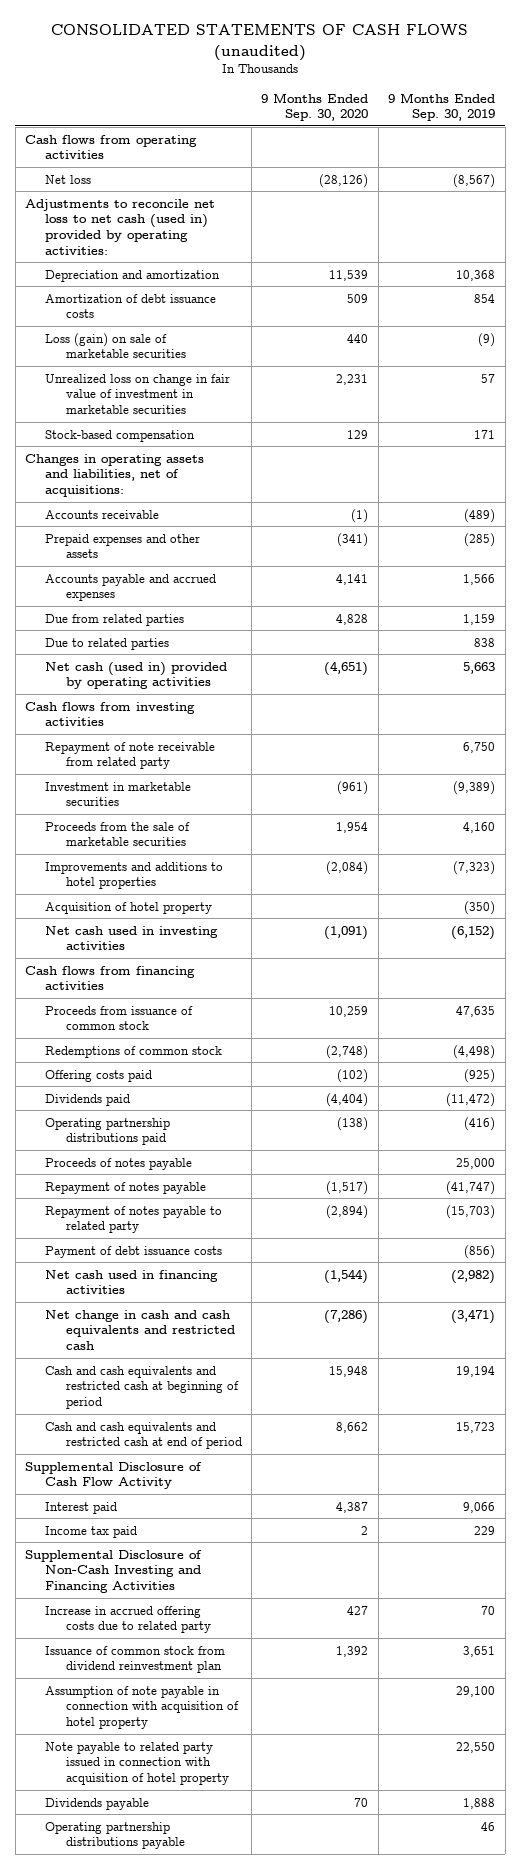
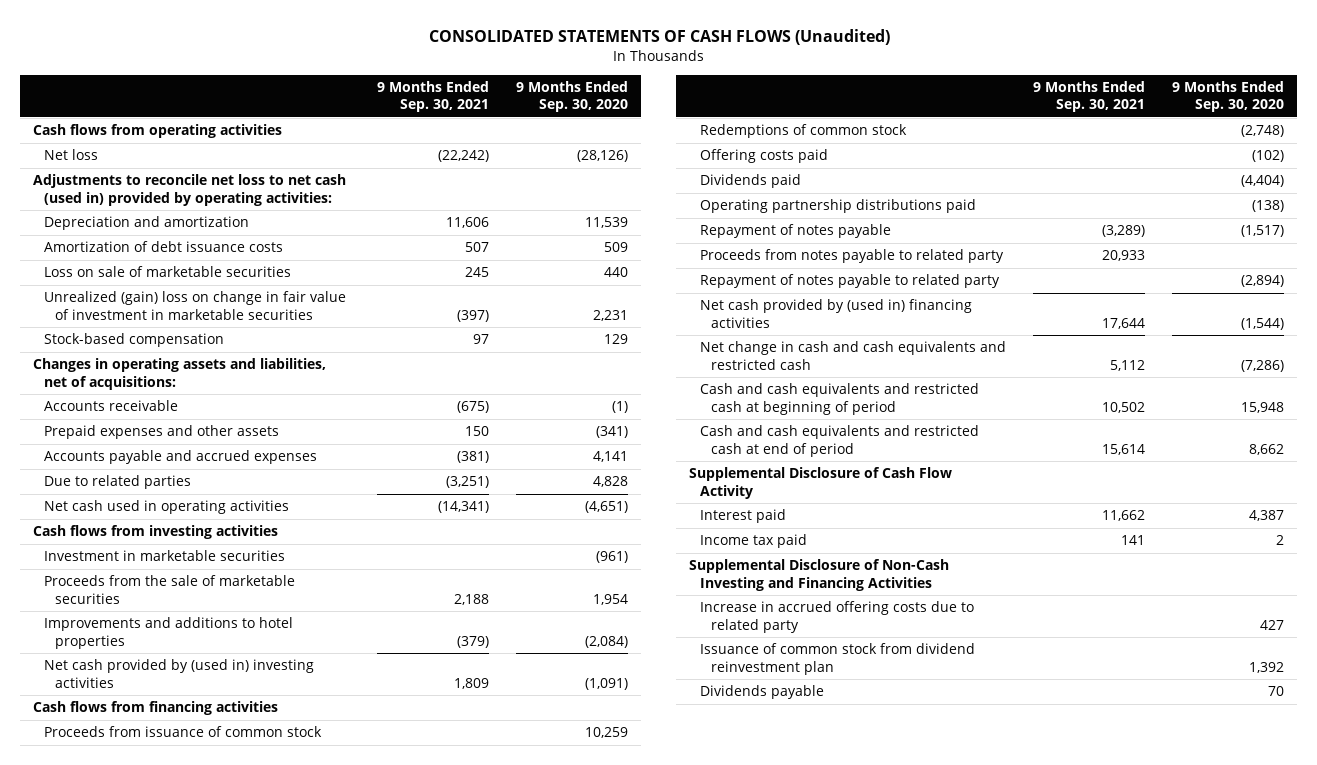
- CONSOLIDATED STATEMENTS OF CASH FLOWS (unaudited)
+ CONSOLIDATED STATEMENTS OF CASH FLOWS (Unaudited)
- | 9 Months Ended Sep. 30, 2020 | 9 Months Ended Sep. 30, 2019
+ | 9 Months Ended Sep. 30, 2021 | 9 Months Ended Sep. 30, 2020
- Loss (gain) on sale of marketable securities | 440 | (9)
- Unrealized loss on change in fair value of investment in marketable securities | 2,231 | 57
+ Loss on sale of marketable securities | 245 | 440
+ Unrealized (gain) loss on change in fair value of investment in marketable securities | (397) | 2,231
- Due from related parties | 4,828 | 1,159
- Due to related parties | | 838
- Net cash (used in) provided by operating activities | (4,651) | 5,663
+ Due to related parties | (3,251) | 4,828
+ Net cash used in operating activities | (14,341) | (4,651)
- Repayment of note receivable from related party | | 6,750
- Acquisition of hotel property | | (350)
- Net cash used in investing activities | (1,091) | (6,152)
+ Net cash provided by (used in) investing activities | 1,809 | (1,091)
- Proceeds of notes payable | | 25,000
+ Proceeds from notes payable to related party | 20,933 |
- Payment of debt issuance costs | | (856)
- Net cash used in financing activities | (1,544) | (2,982)
+ Net cash provided by (used in) financing activities | 17,644 | (1,544)
- Assumption of note payable in connection with acquisition of hotel property | | 29,100
- Note payable to related party issued in connection with acquisition of hotel property | | 22,550
- Operating partnership distributions payable | | 46

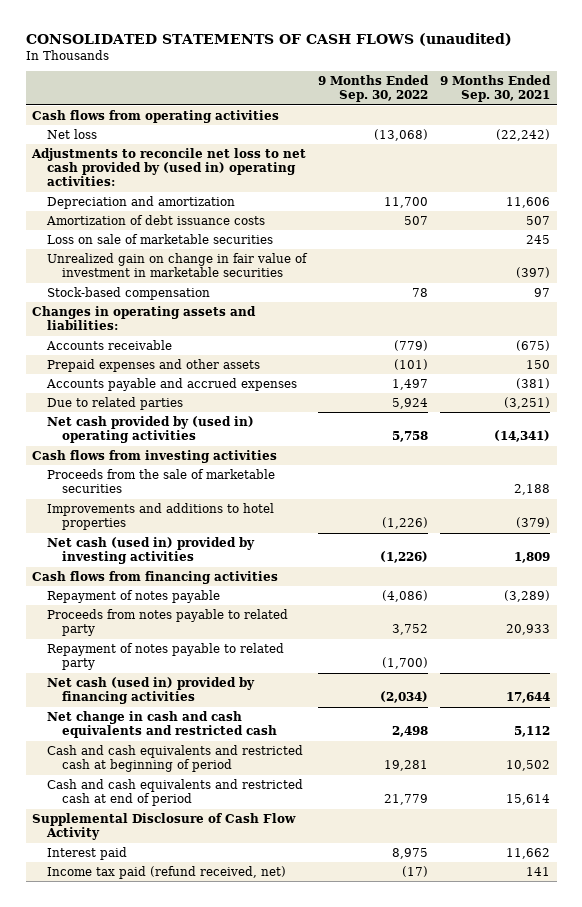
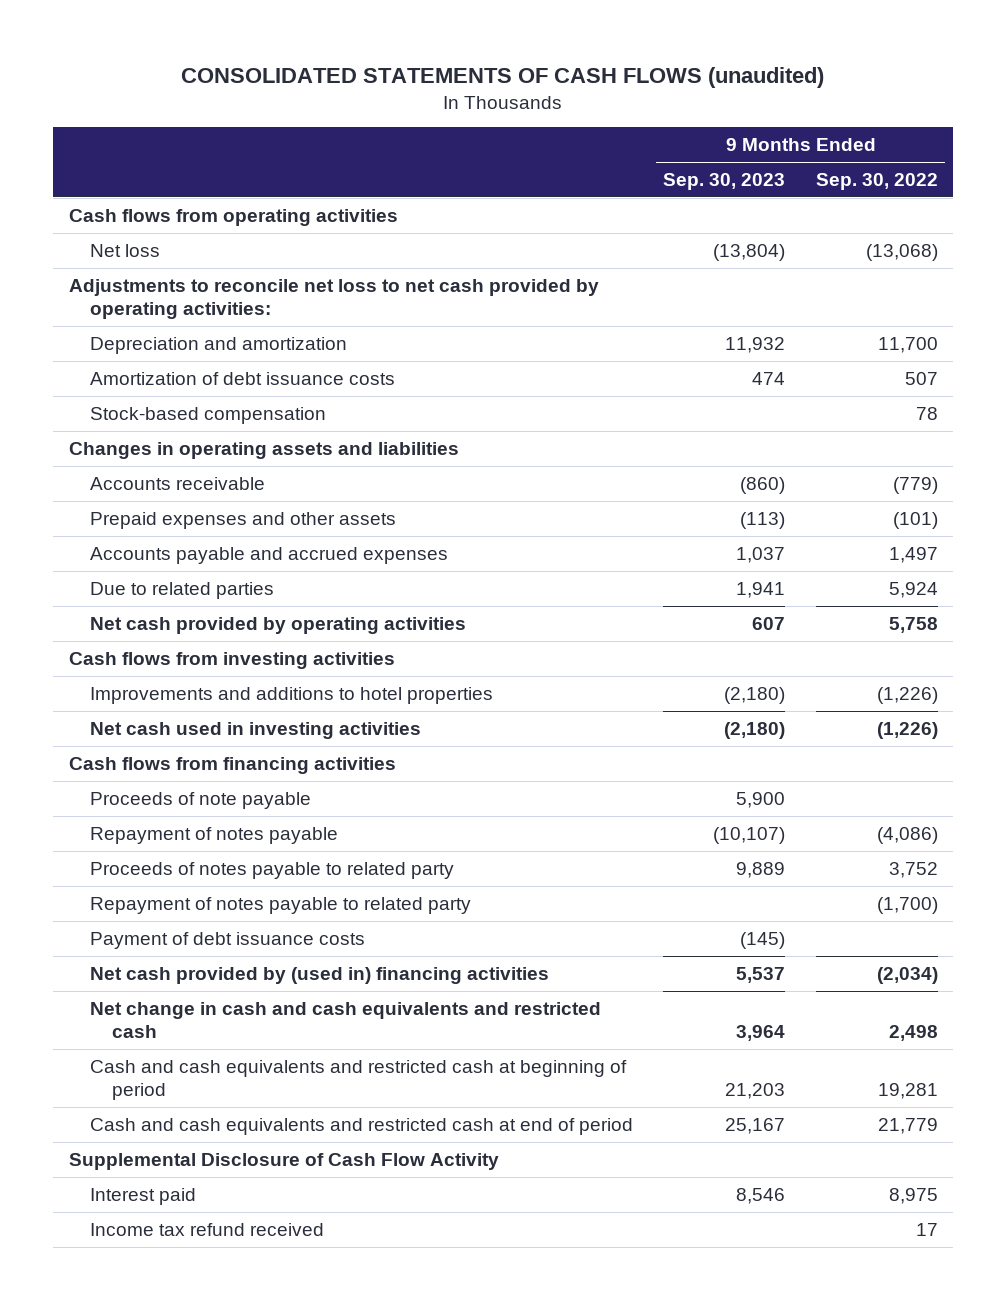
- | 9 Months Ended Sep. 30, 2022 | 9 Months Ended Sep. 30, 2021
+ | 9 Months Ended Sep. 30, 2023 | 9 Months Ended Sep. 30, 2022
- Adjustments to reconcile net loss to net cash provided by (used in) operating activities:
+ Adjustments to reconcile net loss to net cash provided by operating activities:
- Loss on sale of marketable securities | | 245
- Unrealized gain on change in fair value of investment in marketable securities | | (397)
- Changes in operating assets and liabilities:
+ Changes in operating assets and liabilities
- Net cash provided by (used in) operating activities | 5,758 | (14,341)
+ Net cash provided by operating activities | 607 | 5,758
- Proceeds from the sale of marketable securities | | 2,188
- Net cash (used in) provided by investing activities | (1,226) | 1,809
+ Net cash used in investing activities | (2,180) | (1,226)
+ Proceeds of note payable | 5,900 |
- Proceeds from notes payable to related party | 3,752 | 20,933
+ Proceeds of notes payable to related party | 9,889 | 3,752
- Net cash (used in) provided by financing activities | (2,034) | 17,644
+ Payment of debt issuance costs | (145) |
+ Net cash provided by (used in) financing activities | 5,537 | (2,034)
- Income tax paid (refund received, net) | (17) | 141
+ Income tax refund received | | 17

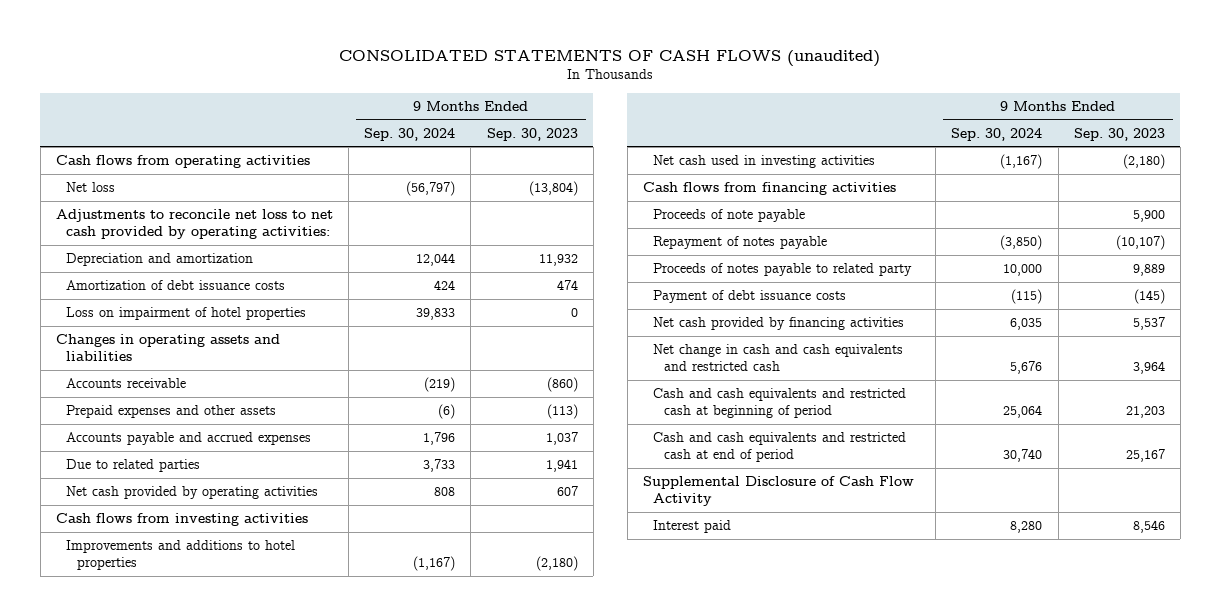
- | 9 Months Ended Sep. 30, 2023 | 9 Months Ended Sep. 30, 2022
+ | 9 Months Ended Sep. 30, 2024 | 9 Months Ended Sep. 30, 2023
- Stock-based compensation | | 78
+ Loss on impairment of hotel properties | 39,833 | 0
- Repayment of notes payable to related party | | (1,700)
- Net cash provided by (used in) financing activities | 5,537 | (2,034)
+ Net cash provided by financing activities | 6,035 | 5,537
- Income tax refund received | | 17

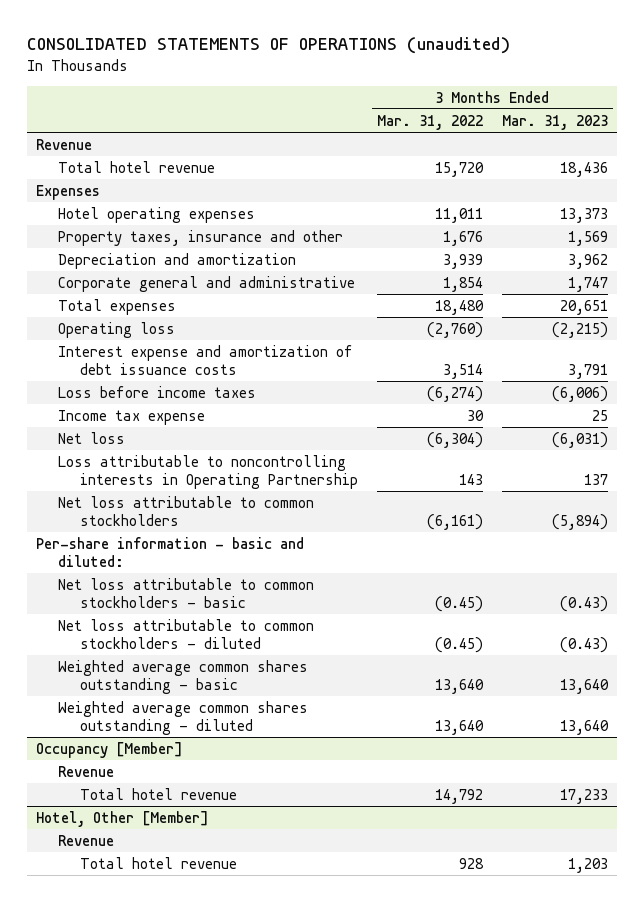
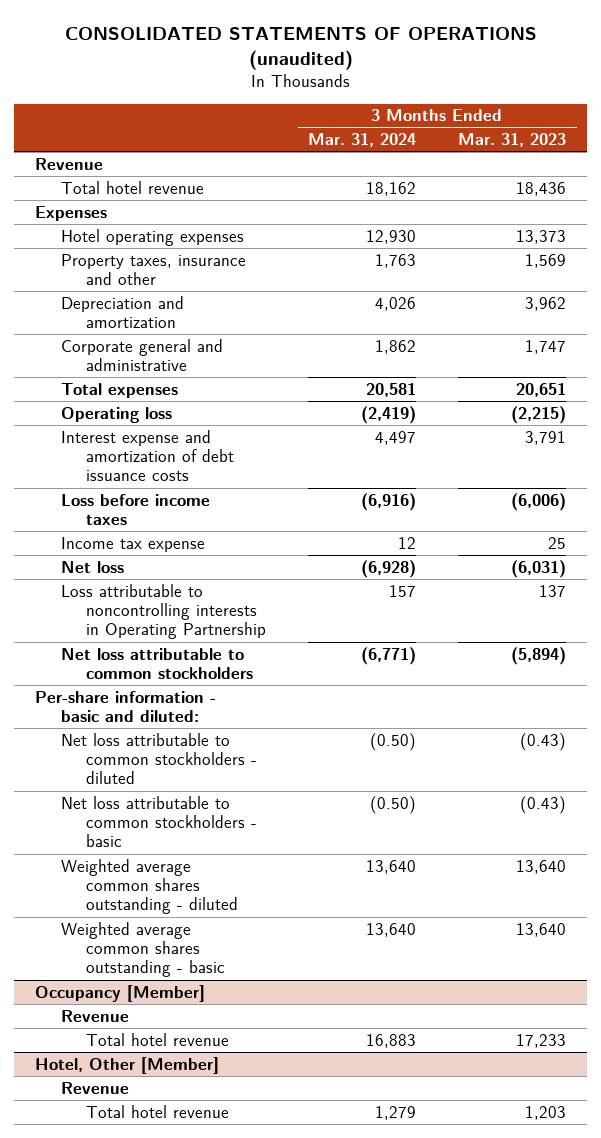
- | 3 Months Ended Mar. 31, 2022 | 3 Months Ended Mar. 31, 2023
+ | 3 Months Ended Mar. 31, 2024 | 3 Months Ended Mar. 31, 2023
moved down: Net loss attributable to common stockholders - basic | (0.50) | (0.43)
moved down: Weighted average common shares outstanding - basic | 13,640 | 13,640

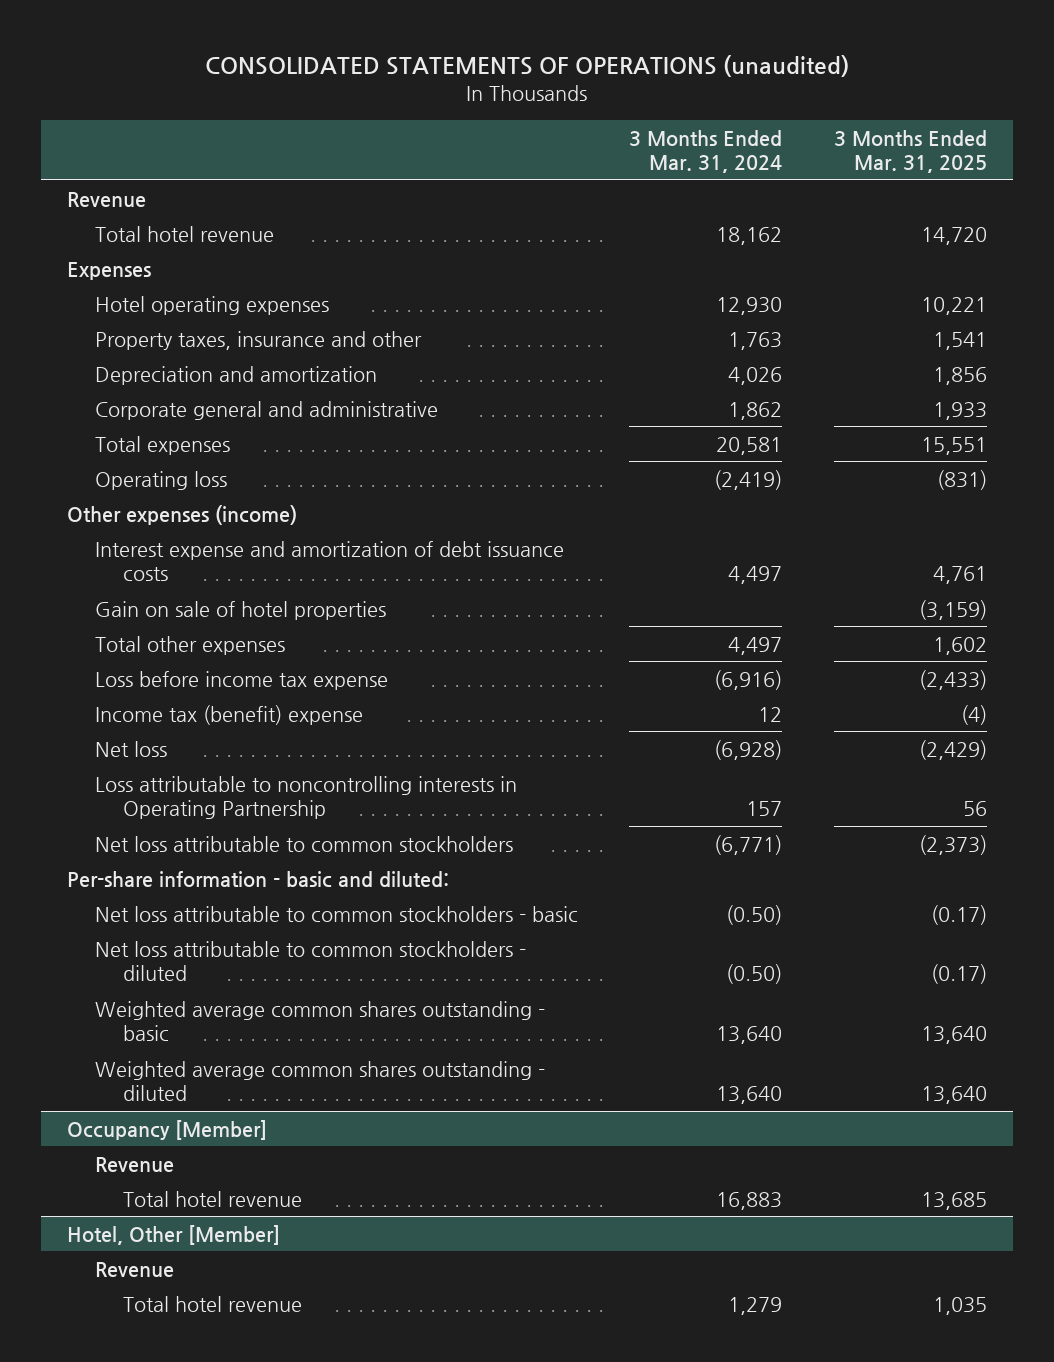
- | 3 Months Ended Mar. 31, 2024 | 3 Months Ended Mar. 31, 2023
+ | 3 Months Ended Mar. 31, 2024 | 3 Months Ended Mar. 31, 2025
+ Other expenses (income)
- Loss before income taxes | (6,916) | (6,006)
- Income tax expense | 12 | 25
+ Gain on sale of hotel properties | | (3,159)
+ Total other expenses | 4,497 | 1,602
+ Loss before income tax expense | (6,916) | (2,433)
+ Income tax (benefit) expense | 12 | (4)
moved down: Net loss attributable to common stockholders - diluted | (0.50) | (0.17)
moved down: Weighted average common shares outstanding - diluted | 13,640 | 13,640

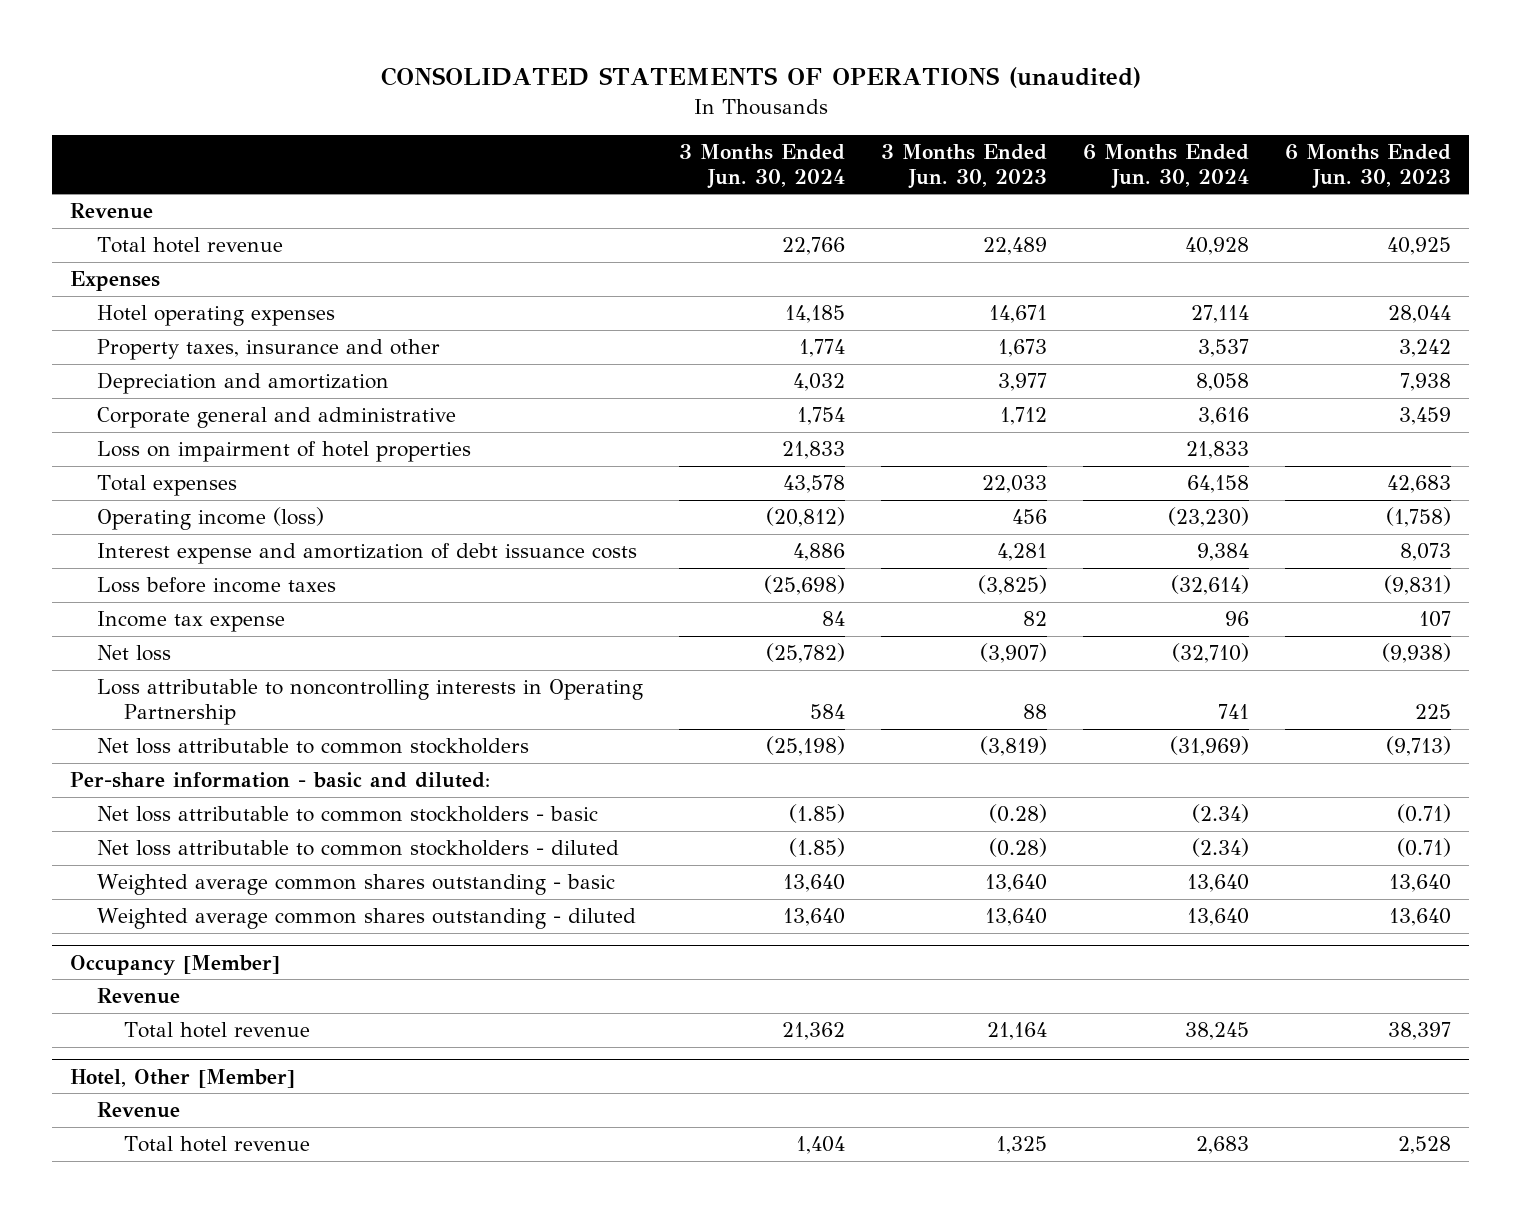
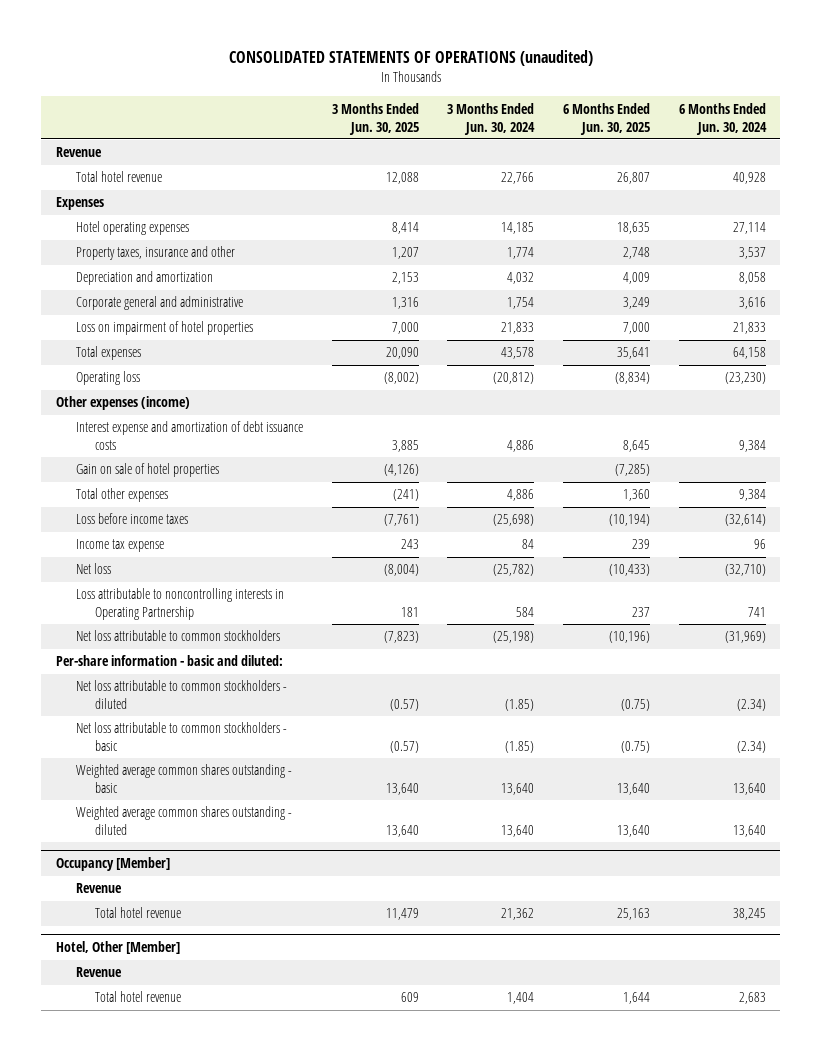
- | 3 Months Ended Jun. 30, 2024 | 3 Months Ended Jun. 30, 2023 | 6 Months Ended Jun. 30, 2024 | 6 Months Ended Jun. 30, 2023
+ | 3 Months Ended Jun. 30, 2025 | 3 Months Ended Jun. 30, 2024 | 6 Months Ended Jun. 30, 2025 | 6 Months Ended Jun. 30, 2024
- Operating income (loss) | (20,812) | 456 | (23,230) | (1,758)
+ Operating loss | (8,002) | (20,812) | (8,834) | (23,230)
+ Other expenses (income)
+ Gain on sale of hotel properties | (4,126) | | (7,285) |
+ Total other expenses | (241) | 4,886 | 1,360 | 9,384
moved down: Net loss attributable to common stockholders - basic | (0.57) | (1.85) | (0.75) | (2.34)

